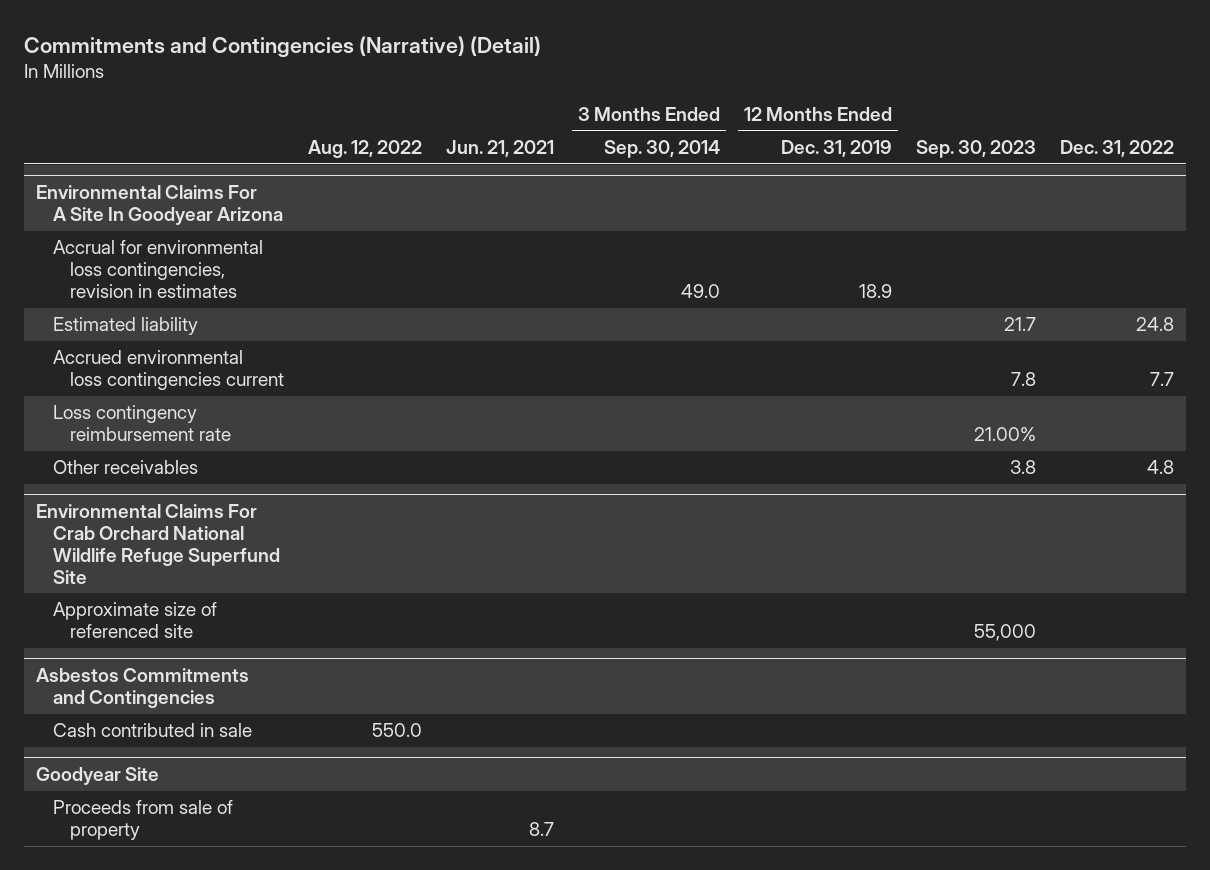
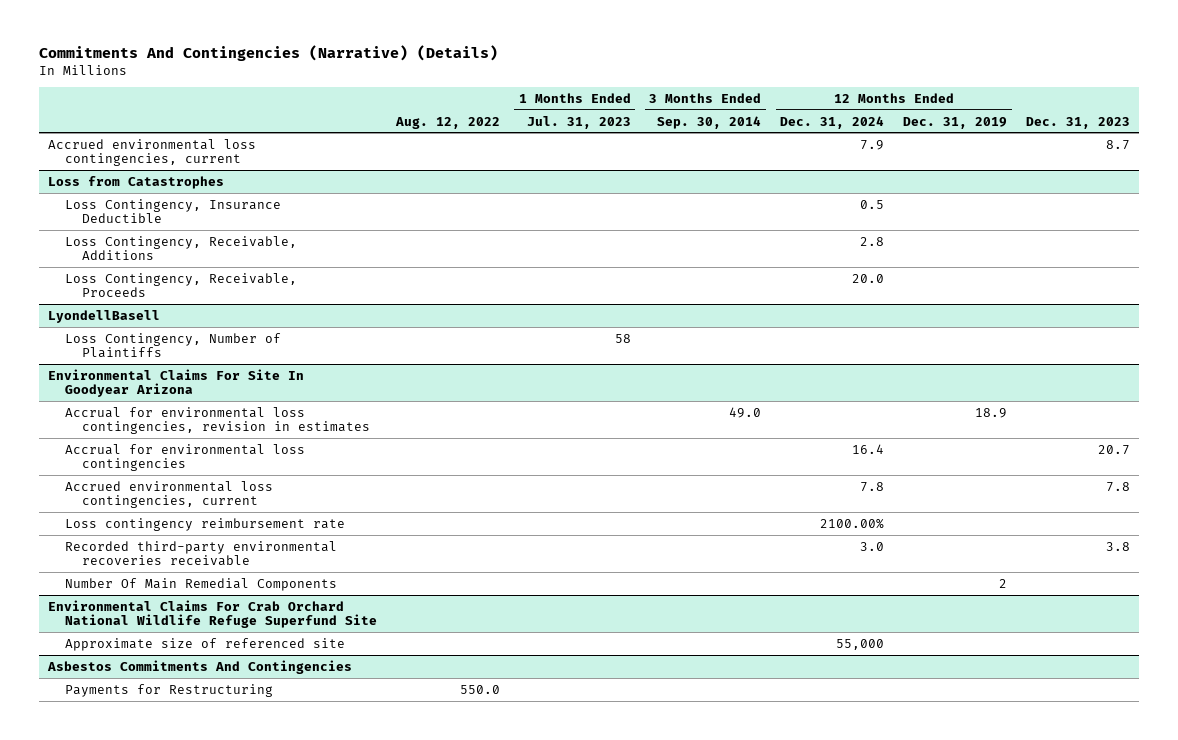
- Commitments and Contingencies (Narrative) (Detail)
+ Commitments And Contingencies (Narrative) (Details)
- | Aug. 12, 2022 | Jun. 21, 2021 | 3 Months Ended Sep. 30, 2014 | 12 Months Ended Dec. 31, 2019 | Sep. 30, 2023 | Dec. 31, 2022
+ | Aug. 12, 2022 | 1 Months Ended Jul. 31, 2023 | 3 Months Ended Sep. 30, 2014 | 12 Months Ended Dec. 31, 2024 | 12 Months Ended Dec. 31, 2019 | Dec. 31, 2023
- Environmental Claims For A Site In Goodyear Arizona
+ Accrued environmental loss contingencies, current | | | | 7.9 | | 8.7
+ Loss from Catastrophes
+ Loss Contingency, Insurance Deductible | | | | 0.5 | |
+ Loss Contingency, Receivable, Additions | | | | 2.8 | |
+ Loss Contingency, Receivable, Proceeds | | | | 20.0 | |
+ LyondellBasell
+ Loss Contingency, Number of Plaintiffs | | 58 | | | |
+ Environmental Claims For Site In Goodyear Arizona
- Estimated liability | | | | | 21.7 | 24.8
- Accrued environmental loss contingencies current | | | | | 7.8 | 7.7
+ Accrual for environmental loss contingencies | | | | 16.4 | | 20.7
+ Accrued environmental loss contingencies, current | | | | 7.8 | | 7.8
- Other receivables | | | | | 3.8 | 4.8
+ Recorded third-party environmental recoveries receivable | | | | 3.0 | | 3.8
+ Number Of Main Remedial Components | | | | | 2 |
- Asbestos Commitments and Contingencies
- Cash contributed in sale | 550.0 | | | | |
- Goodyear Site
- Proceeds from sale of property | | 8.7 | | | |
+ Asbestos Commitments And Contingencies
+ Payments for Restructuring | 550.0 | | | | |

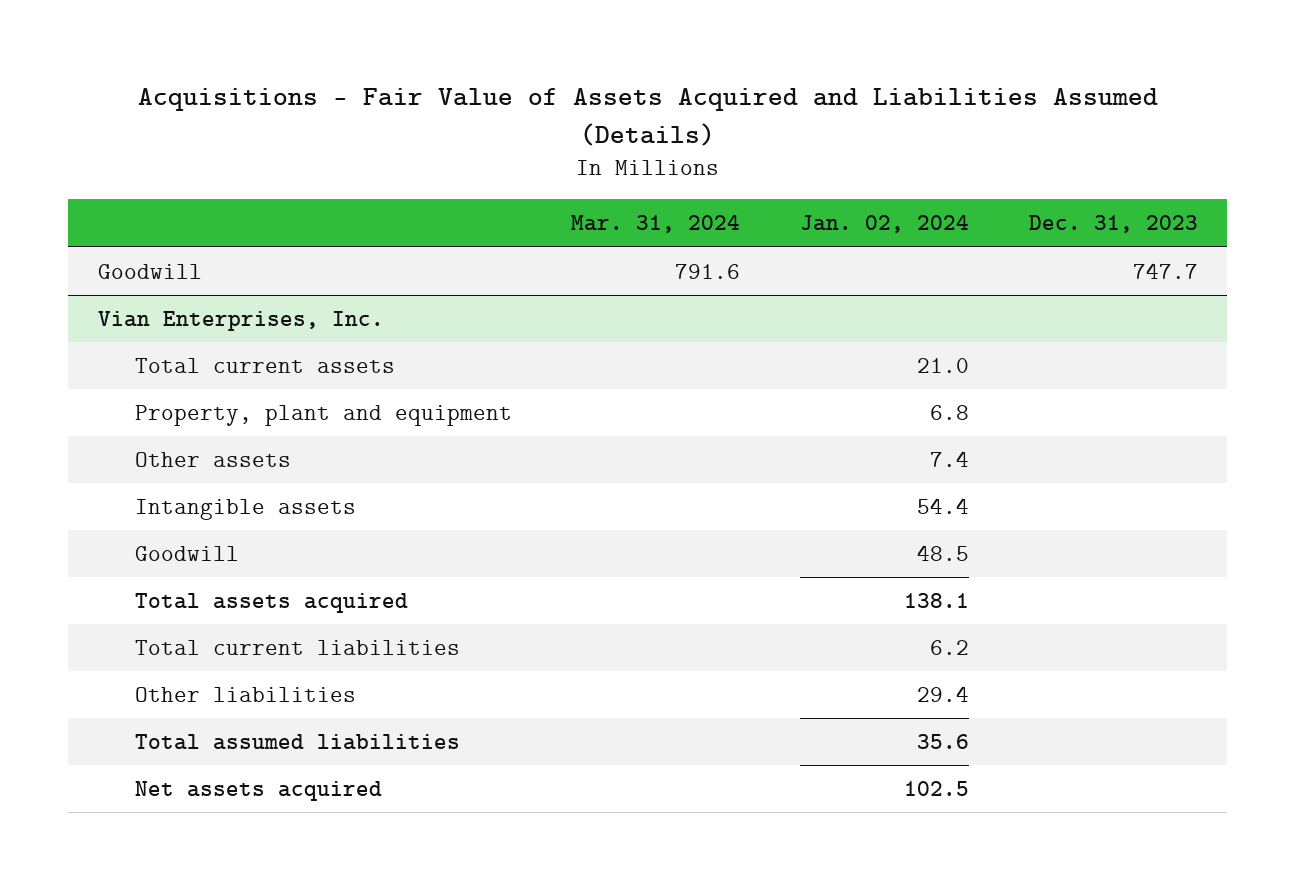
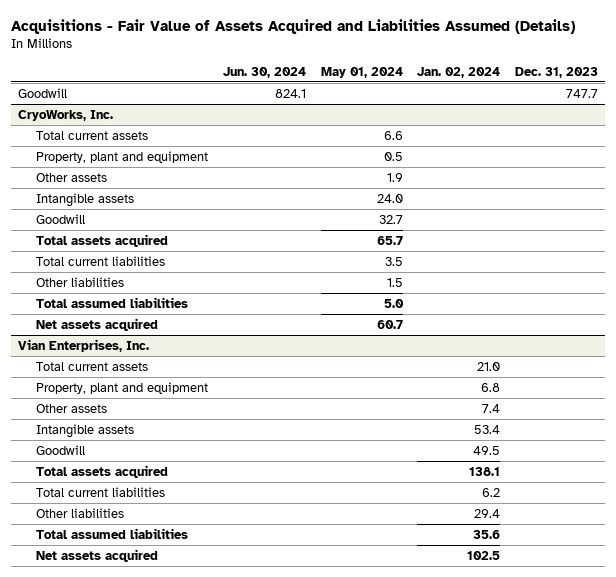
- | Mar. 31, 2024 | Jan. 02, 2024 | Dec. 31, 2023
+ | Jun. 30, 2024 | May 01, 2024 | Jan. 02, 2024 | Dec. 31, 2023
+ CryoWorks, Inc.
+ Total current assets | | 6.6 | |
+ Property, plant and equipment | | 0.5 | |
+ Other assets | | 1.9 | |
+ Intangible assets | | 24.0 | |
+ Goodwill | | 32.7 | |
+ Total assets acquired | | 65.7 | |
+ Total current liabilities | | 3.5 | |
+ Other liabilities | | 1.5 | |
+ Total assumed liabilities | | 5.0 | |
+ Net assets acquired | | 60.7 | |
@ Vian Enterprises, Inc.
- Intangible assets | | 54.4 |
- Goodwill | | 48.5 |
+ Intangible assets | | | 53.4 |
+ Goodwill | | | 49.5 |

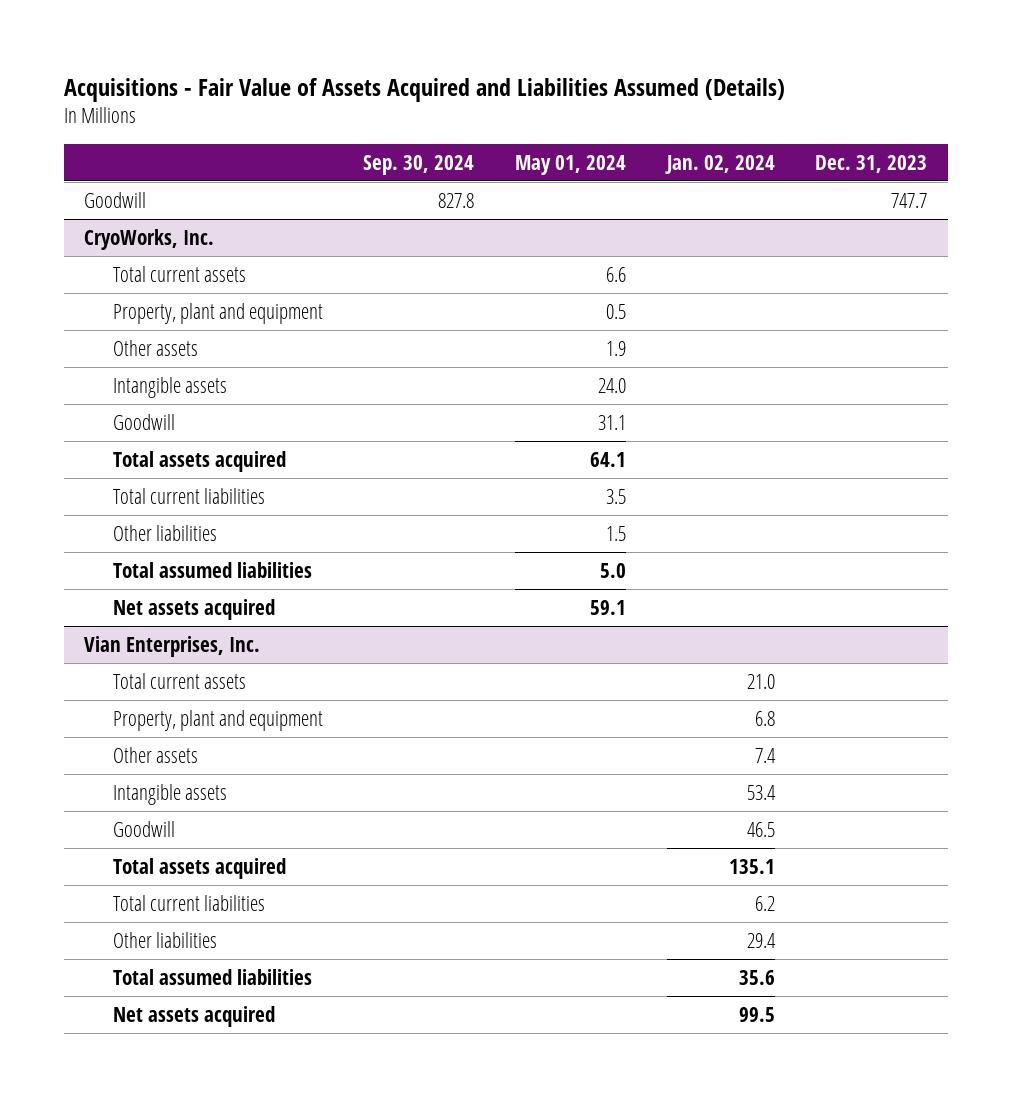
- | Jun. 30, 2024 | May 01, 2024 | Jan. 02, 2024 | Dec. 31, 2023
+ | Sep. 30, 2024 | May 01, 2024 | Jan. 02, 2024 | Dec. 31, 2023
@ CryoWorks, Inc.
- Goodwill | | 32.7 | |
- Total assets acquired | | 65.7 | |
+ Goodwill | | 31.1 | |
+ Total assets acquired | | 64.1 | |
- Net assets acquired | | 60.7 | |
+ Net assets acquired | | 59.1 | |
@ Vian Enterprises, Inc.
- Goodwill | | | 49.5 |
- Total assets acquired | | | 138.1 |
+ Goodwill | | | 46.5 |
+ Total assets acquired | | | 135.1 |
- Net assets acquired | | | 102.5 |
+ Net assets acquired | | | 99.5 |

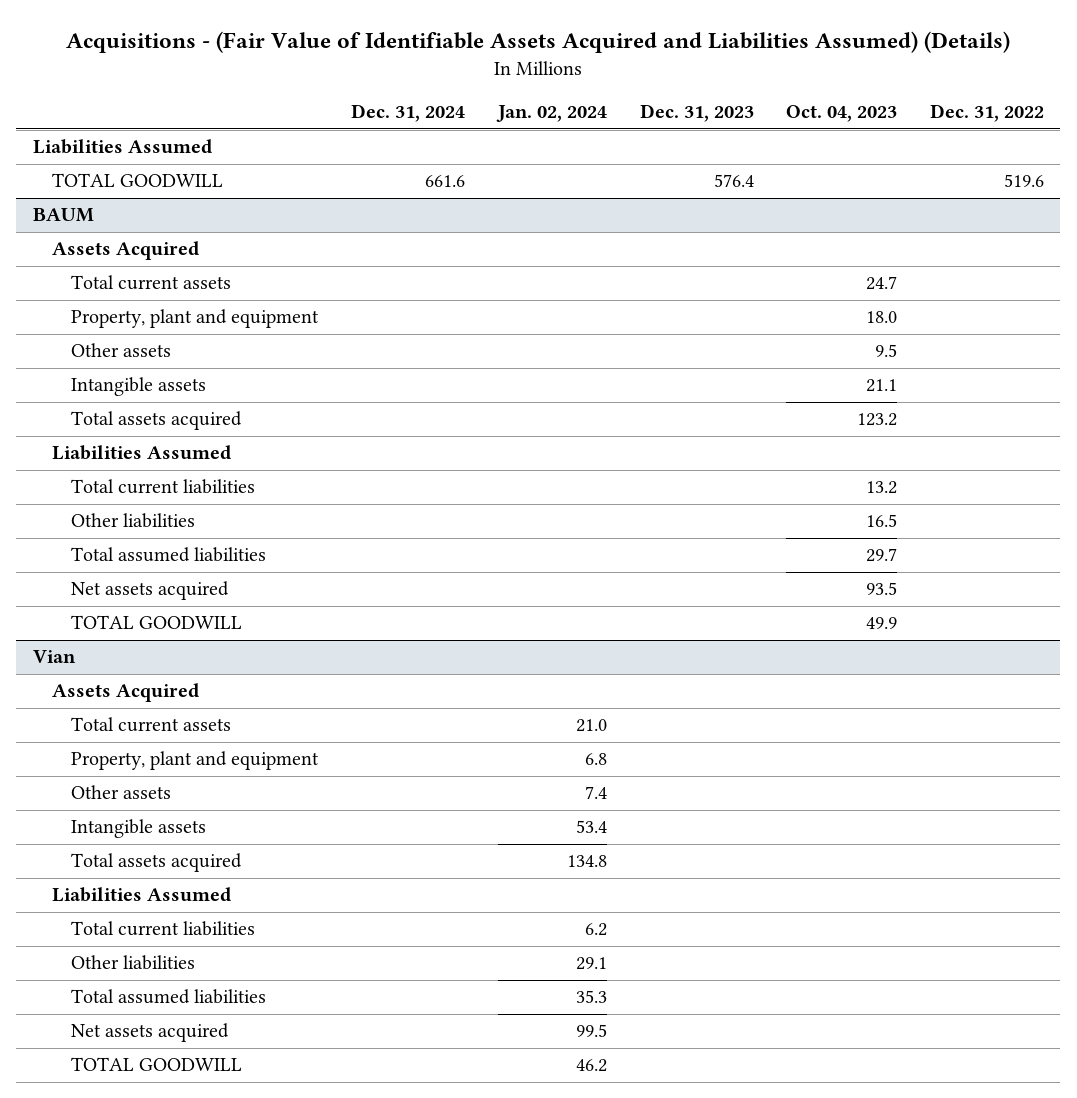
- Acquisitions - Fair Value of Assets Acquired and Liabilities Assumed (Details)
+ Acquisitions - (Fair Value of Identifiable Assets Acquired and Liabilities Assumed) (Details)
- | Sep. 30, 2024 | May 01, 2024 | Jan. 02, 2024 | Dec. 31, 2023
+ | Dec. 31, 2024 | Jan. 02, 2024 | Dec. 31, 2023 | Oct. 04, 2023 | Dec. 31, 2022
- Goodwill | 827.8 | | | 747.7
- CryoWorks, Inc.
- Total current assets | | 6.6 | |
- Property, plant and equipment | | 0.5 | |
- Other assets | | 1.9 | |
- Intangible assets | | 24.0 | |
- Goodwill | | 31.1 | |
- Total assets acquired | | 64.1 | |
- Total current liabilities | | 3.5 | |
- Other liabilities | | 1.5 | |
- Total assumed liabilities | | 5.0 | |
- Net assets acquired | | 59.1 | |
- Vian Enterprises, Inc.
+ Liabilities Assumed
+ TOTAL GOODWILL | 661.6 | | 576.4 | | 519.6
+ BAUM
+ Assets Acquired
+ Total current assets | | | | 24.7 |
+ Property, plant and equipment | | | | 18.0 |
+ Other assets | | | | 9.5 |
+ Intangible assets | | | | 21.1 |
+ Total assets acquired | | | | 123.2 |
+ Liabilities Assumed
+ Total current liabilities | | | | 13.2 |
+ Other liabilities | | | | 16.5 |
+ Total assumed liabilities | | | | 29.7 |
+ Net assets acquired | | | | 93.5 |
+ TOTAL GOODWILL | | | | 49.9 |
+ Vian
+ Assets Acquired
- Goodwill | | | 46.5 |
- Total assets acquired | | | 135.1 |
+ Total assets acquired | | 134.8 | | |
+ Liabilities Assumed
- Other liabilities | | | 29.4 |
- Total assumed liabilities | | | 35.6 |
+ Other liabilities | | 29.1 | | |
+ Total assumed liabilities | | 35.3 | | |
+ TOTAL GOODWILL | | 46.2 | | |

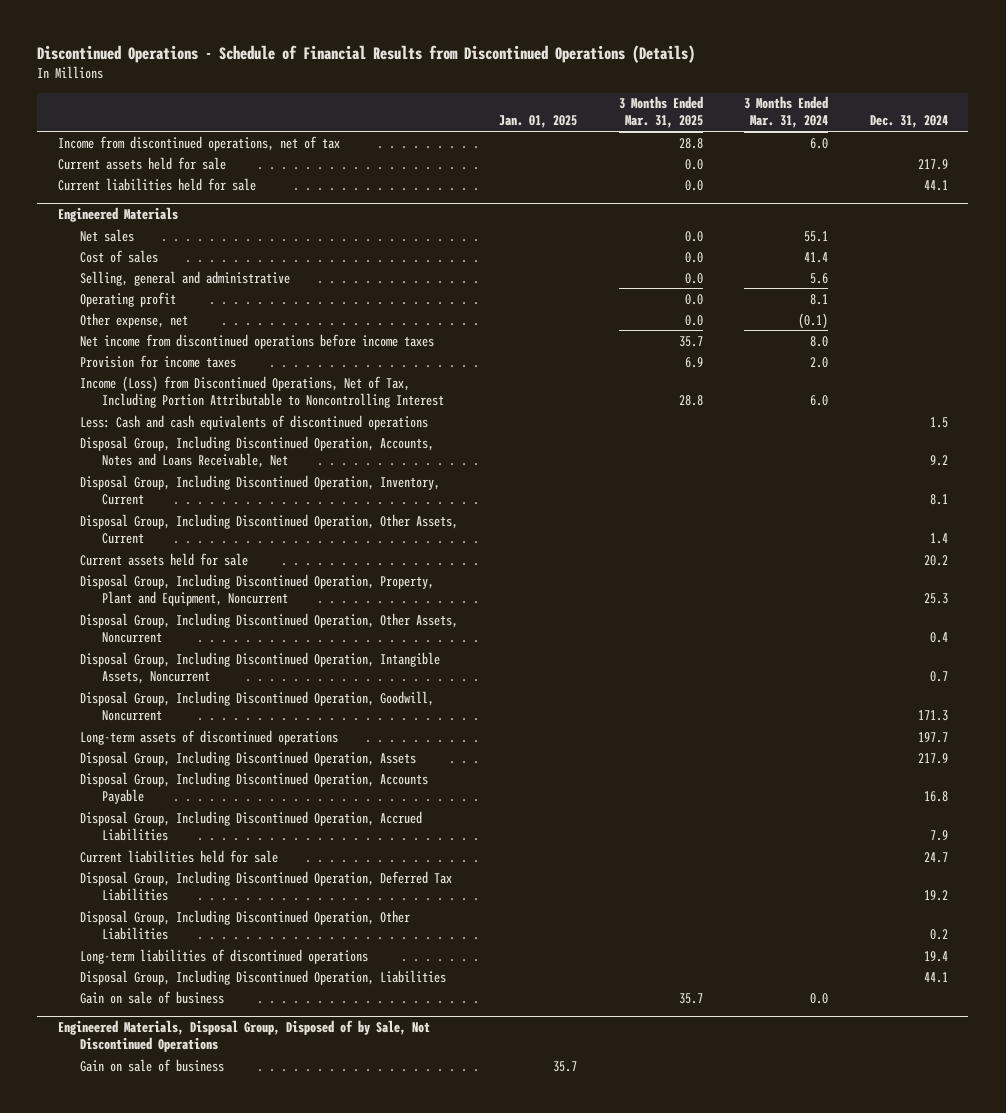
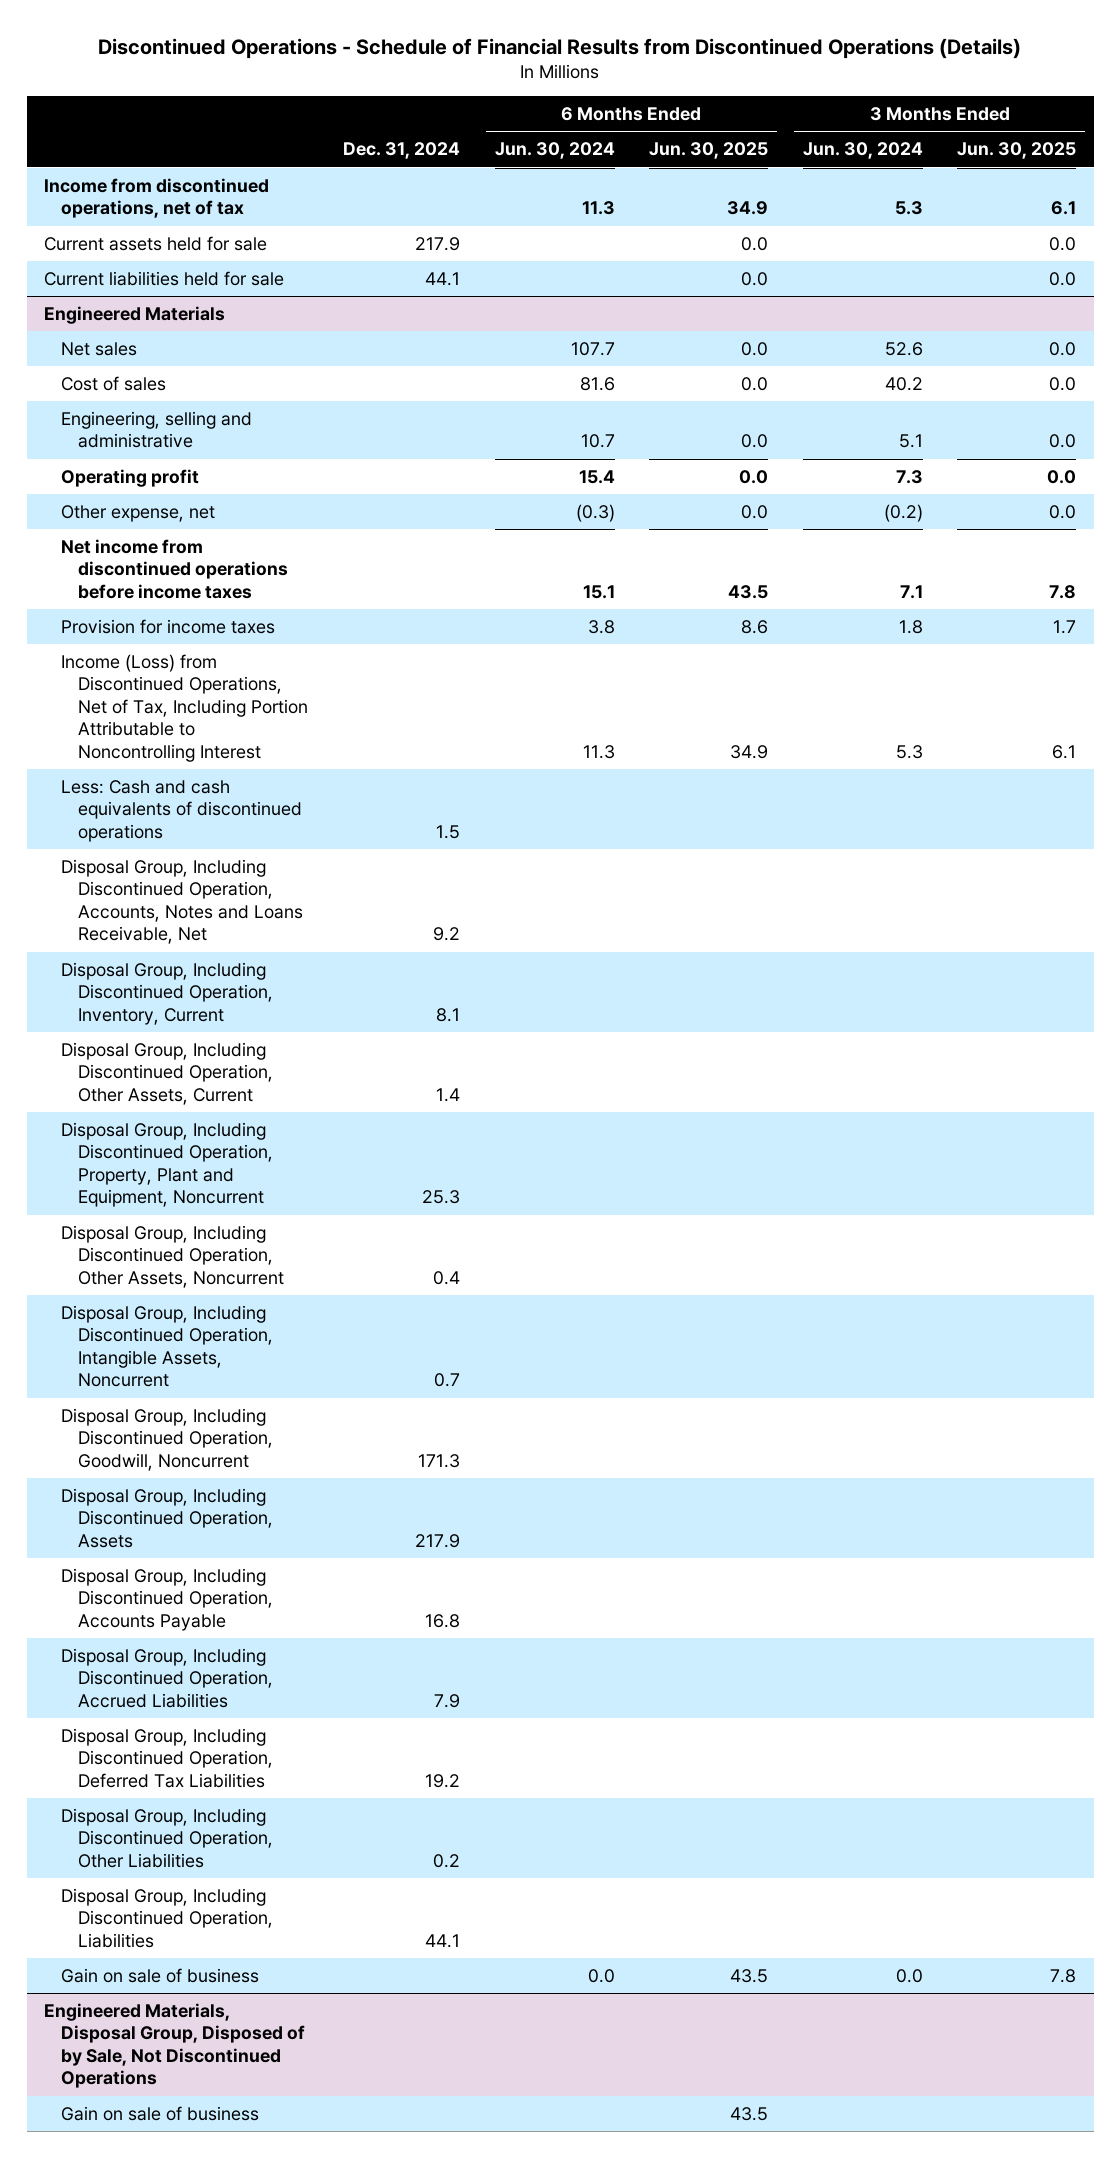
- | Jan. 01, 2025 | 3 Months Ended Mar. 31, 2025 | 3 Months Ended Mar. 31, 2024 | Dec. 31, 2024
+ | Dec. 31, 2024 | 6 Months Ended Jun. 30, 2024 | 6 Months Ended Jun. 30, 2025 | 3 Months Ended Jun. 30, 2024 | 3 Months Ended Jun. 30, 2025
@ Engineered Materials
- Selling, general and administrative | | 0.0 | 5.6 |
+ Engineering, selling and administrative | | 10.7 | 0.0 | 5.1 | 0.0
- Current assets held for sale | | | | 20.2
- Long-term assets of discontinued operations | | | | 197.7
- Current liabilities held for sale | | | | 24.7
- Long-term liabilities of discontinued operations | | | | 19.4

